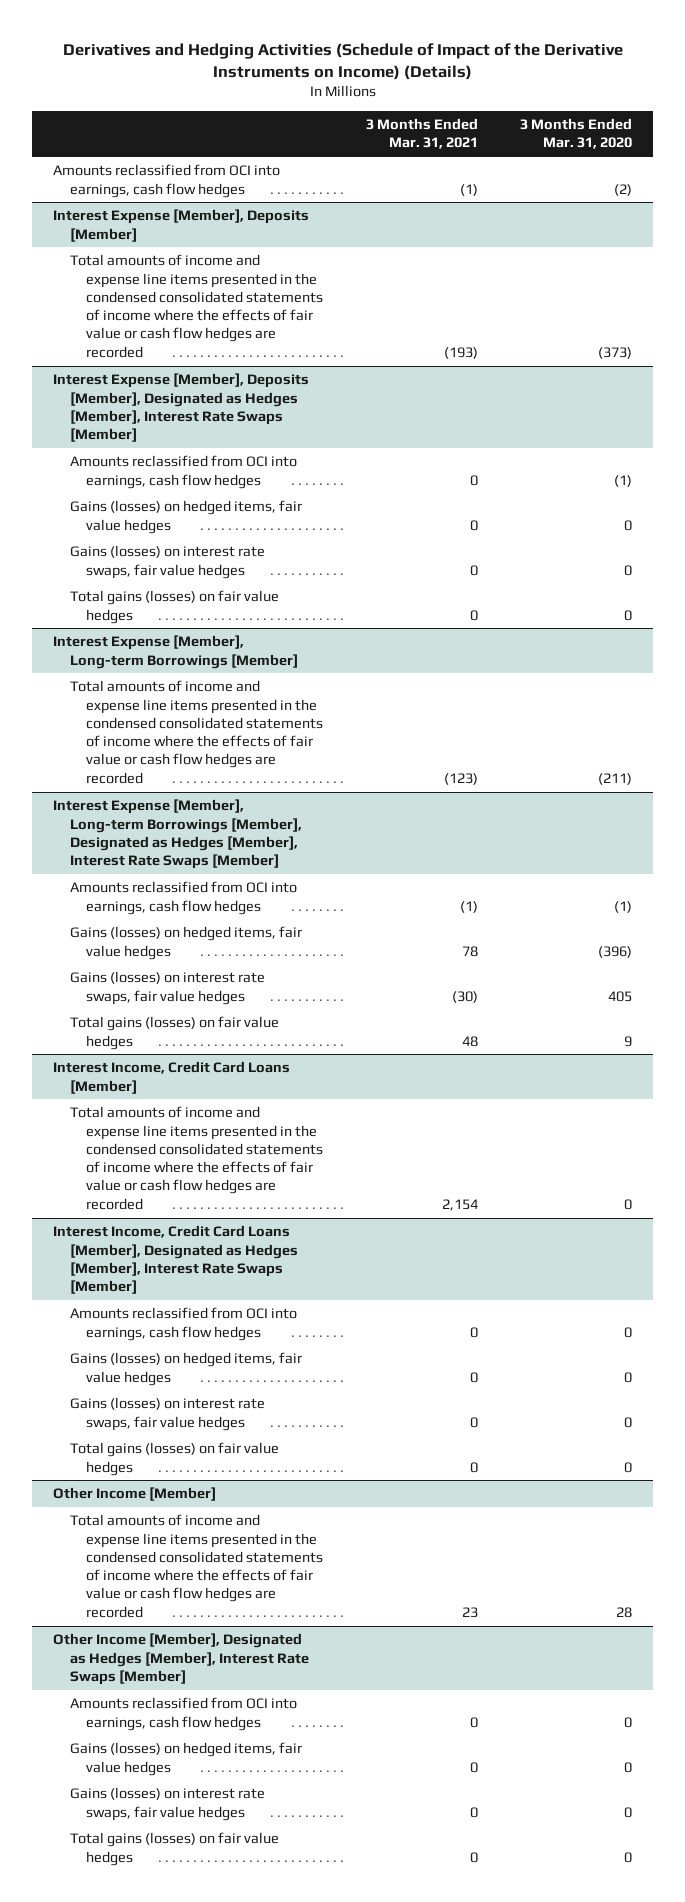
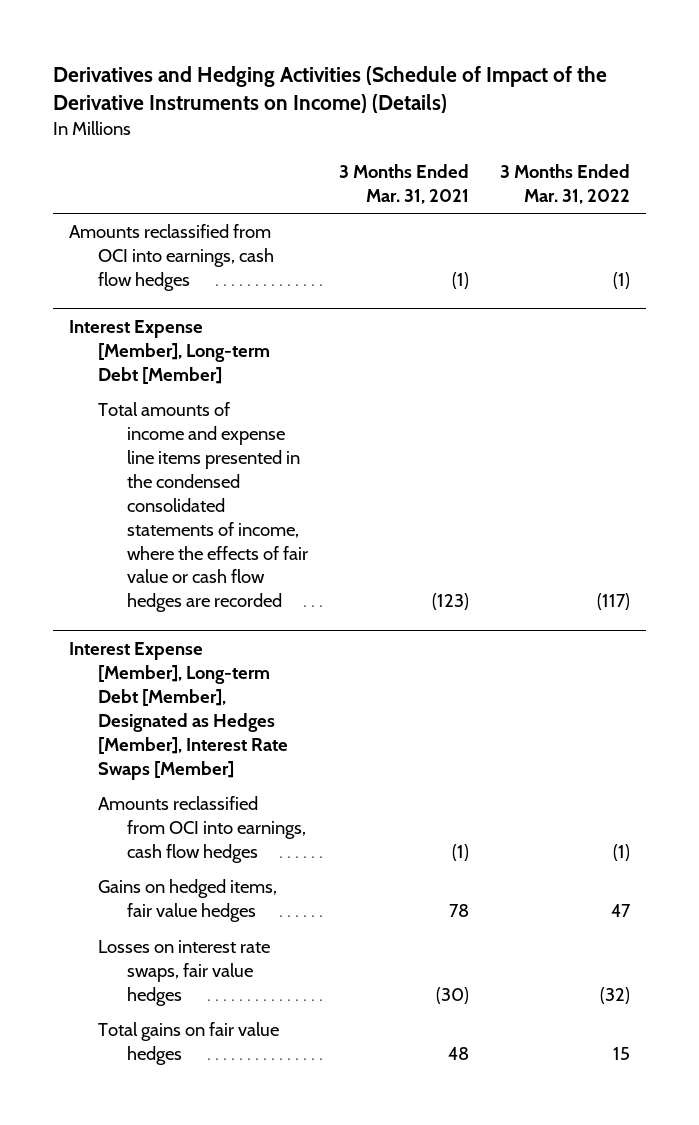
- | 3 Months Ended Mar. 31, 2021 | 3 Months Ended Mar. 31, 2020
+ | 3 Months Ended Mar. 31, 2021 | 3 Months Ended Mar. 31, 2022
- Interest Expense [Member], Deposits [Member]
- Total amounts of income and expense line items presented in the condensed consolidated statements of income where the effects of fair value or cash flow hedges are recorded | (193) | (373)
- Interest Expense [Member], Deposits [Member], Designated as Hedges [Member], Interest Rate Swaps [Member]
- Amounts reclassified from OCI into earnings, cash flow hedges | 0 | (1)
- Gains (losses) on hedged items, fair value hedges | 0 | 0
- Gains (losses) on interest rate swaps, fair value hedges | 0 | 0
- Total gains (losses) on fair value hedges | 0 | 0
- Interest Expense [Member], Long-term Borrowings [Member]
- Total amounts of income and expense line items presented in the condensed consolidated statements of income where the effects of fair value or cash flow hedges are recorded | (123) | (211)
- Interest Expense [Member], Long-term Borrowings [Member], Designated as Hedges [Member], Interest Rate Swaps [Member]
+ Interest Expense [Member], Long-term Debt [Member]
+ Total amounts of income and expense line items presented in the condensed consolidated statements of income, where the effects of fair value or cash flow hedges are recorded | (123) | (117)
+ Interest Expense [Member], Long-term Debt [Member], Designated as Hedges [Member], Interest Rate Swaps [Member]
- Gains (losses) on hedged items, fair value hedges | 78 | (396)
- Gains (losses) on interest rate swaps, fair value hedges | (30) | 405
- Total gains (losses) on fair value hedges | 48 | 9
- Interest Income, Credit Card Loans [Member]
- Total amounts of income and expense line items presented in the condensed consolidated statements of income where the effects of fair value or cash flow hedges are recorded | 2,154 | 0
- Interest Income, Credit Card Loans [Member], Designated as Hedges [Member], Interest Rate Swaps [Member]
- Amounts reclassified from OCI into earnings, cash flow hedges | 0 | 0
- Gains (losses) on hedged items, fair value hedges | 0 | 0
- Gains (losses) on interest rate swaps, fair value hedges | 0 | 0
- Total gains (losses) on fair value hedges | 0 | 0
- Other Income [Member]
- Total amounts of income and expense line items presented in the condensed consolidated statements of income where the effects of fair value or cash flow hedges are recorded | 23 | 28
- Other Income [Member], Designated as Hedges [Member], Interest Rate Swaps [Member]
- Amounts reclassified from OCI into earnings, cash flow hedges | 0 | 0
- Gains (losses) on hedged items, fair value hedges | 0 | 0
- Gains (losses) on interest rate swaps, fair value hedges | 0 | 0
- Total gains (losses) on fair value hedges | 0 | 0
+ Gains on hedged items, fair value hedges | 78 | 47
+ Losses on interest rate swaps, fair value hedges | (30) | (32)
+ Total gains on fair value hedges | 48 | 15

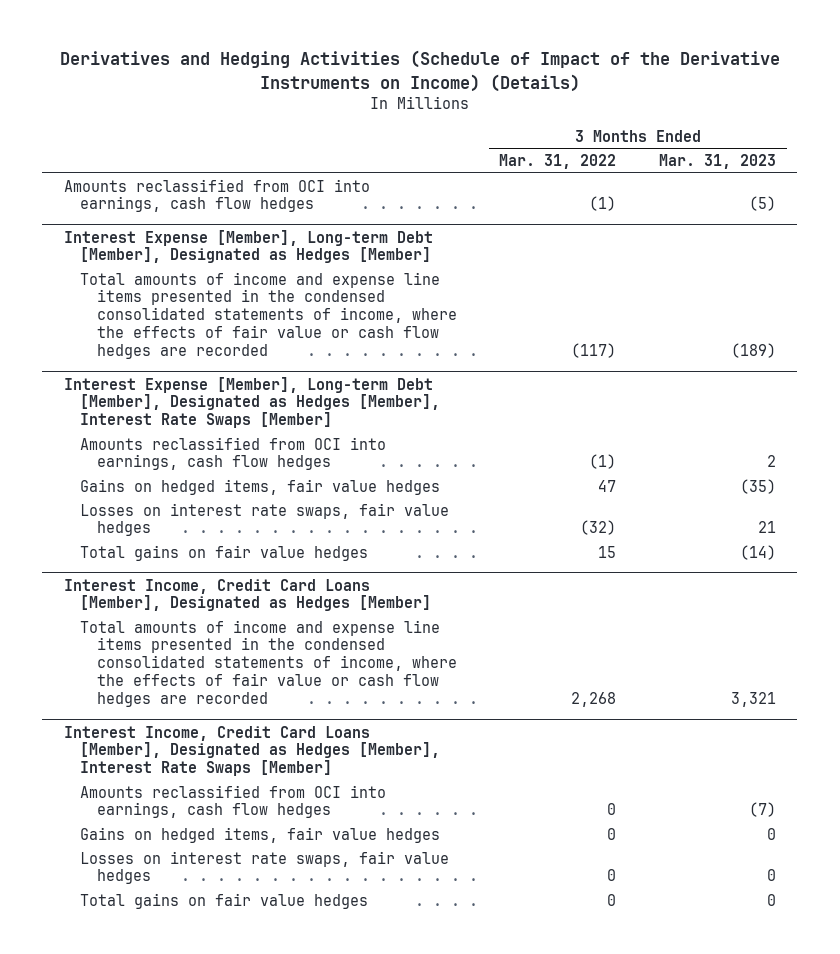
- | 3 Months Ended Mar. 31, 2021 | 3 Months Ended Mar. 31, 2022
+ | 3 Months Ended Mar. 31, 2022 | 3 Months Ended Mar. 31, 2023
- Interest Expense [Member], Long-term Debt [Member]
+ Interest Expense [Member], Long-term Debt [Member], Designated as Hedges [Member]
+ Interest Income, Credit Card Loans [Member], Designated as Hedges [Member]
+ Total amounts of income and expense line items presented in the condensed consolidated statements of income, where the effects of fair value or cash flow hedges are recorded | 2,268 | 3,321
+ Interest Income, Credit Card Loans [Member], Designated as Hedges [Member], Interest Rate Swaps [Member]
+ Amounts reclassified from OCI into earnings, cash flow hedges | 0 | (7)
+ Gains on hedged items, fair value hedges | 0 | 0
+ Losses on interest rate swaps, fair value hedges | 0 | 0
+ Total gains on fair value hedges | 0 | 0

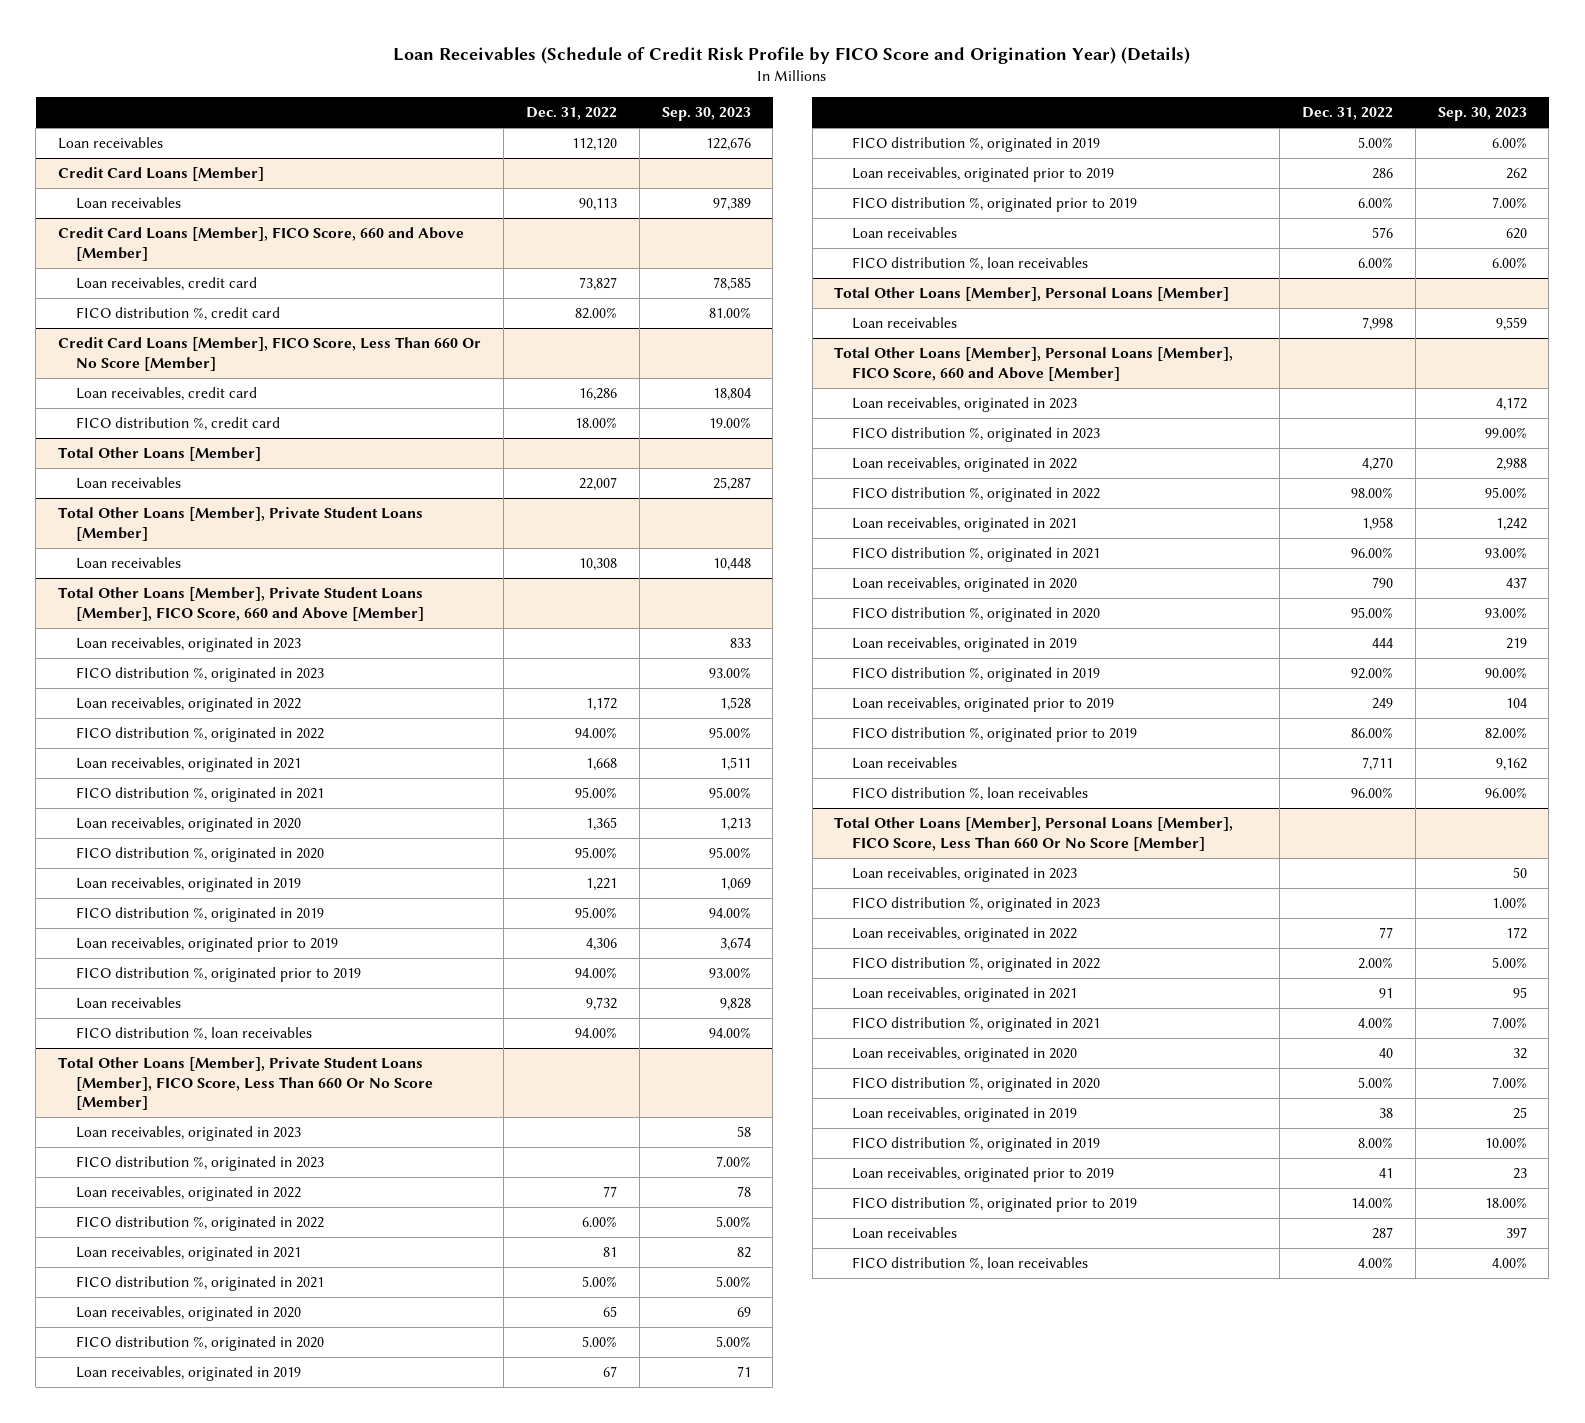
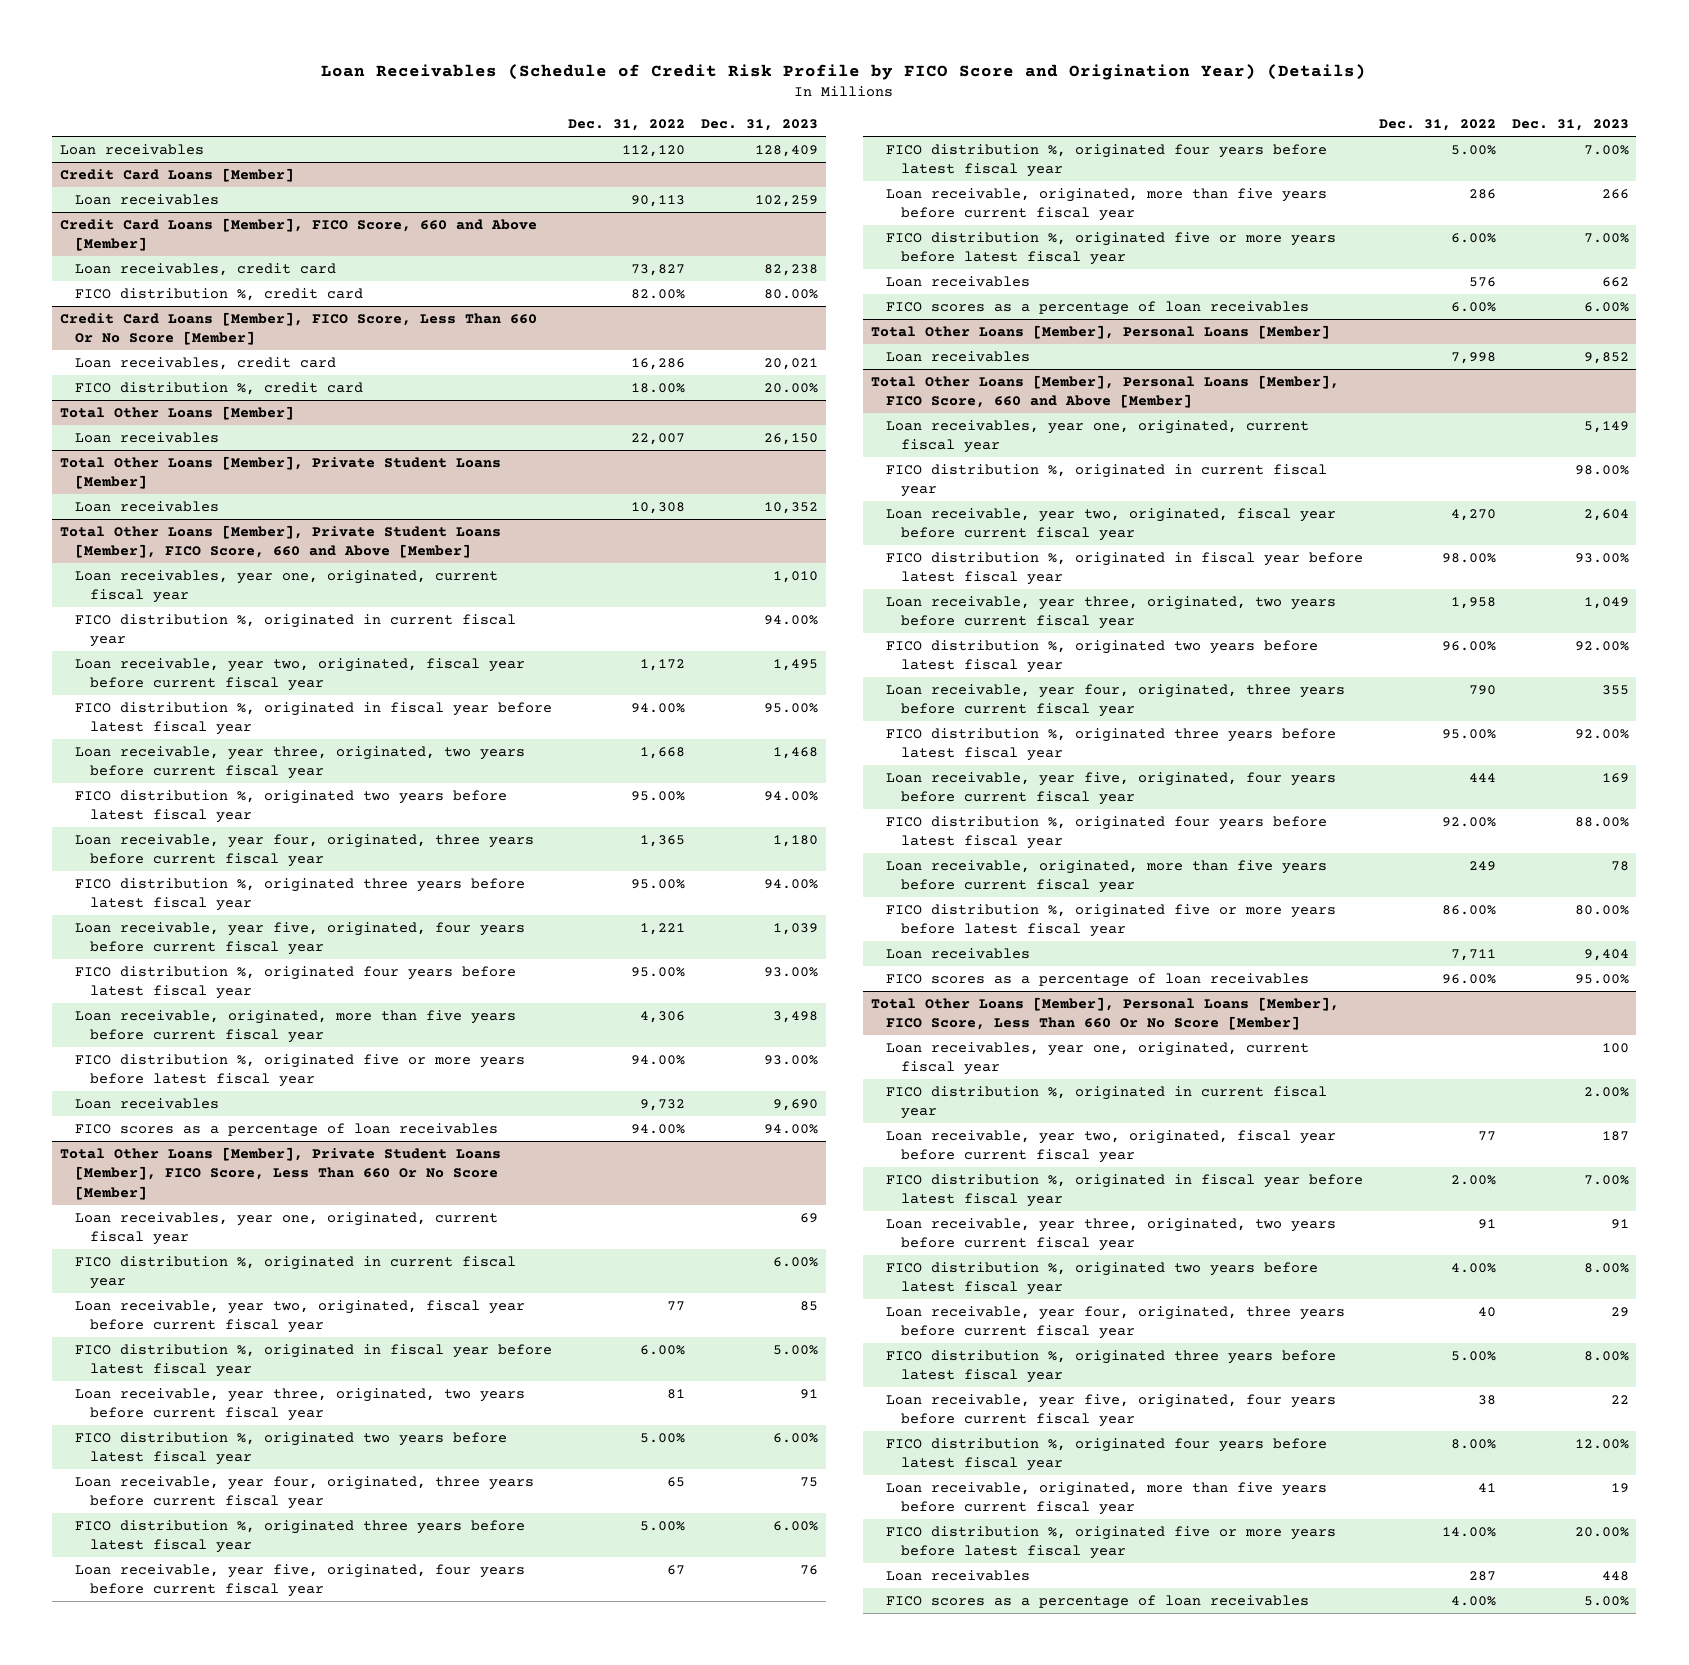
- | Dec. 31, 2022 | Sep. 30, 2023
+ | Dec. 31, 2022 | Dec. 31, 2023
@ Total Other Loans [Member], Private Student Loans [Member], FICO Score, 660 and Above [Member]
- Loan receivables, originated in 2023 | | 833
- FICO distribution %, originated in 2023 | | 93.00%
- Loan receivables, originated in 2022 | 1,172 | 1,528
- FICO distribution %, originated in 2022 | 94.00% | 95.00%
- Loan receivables, originated in 2021 | 1,668 | 1,511
- FICO distribution %, originated in 2021 | 95.00% | 95.00%
- Loan receivables, originated in 2020 | 1,365 | 1,213
- FICO distribution %, originated in 2020 | 95.00% | 95.00%
- Loan receivables, originated in 2019 | 1,221 | 1,069
- FICO distribution %, originated in 2019 | 95.00% | 94.00%
- Loan receivables, originated prior to 2019 | 4,306 | 3,674
- FICO distribution %, originated prior to 2019 | 94.00% | 93.00%
+ Loan receivables, year one, originated, current fiscal year | | 1,010
+ FICO distribution %, originated in current fiscal year | | 94.00%
+ Loan receivable, year two, originated, fiscal year before current fiscal year | 1,172 | 1,495
+ FICO distribution %, originated in fiscal year before latest fiscal year | 94.00% | 95.00%
+ Loan receivable, year three, originated, two years before current fiscal year | 1,668 | 1,468
+ FICO distribution %, originated two years before latest fiscal year | 95.00% | 94.00%
+ Loan receivable, year four, originated, three years before current fiscal year | 1,365 | 1,180
+ FICO distribution %, originated three years before latest fiscal year | 95.00% | 94.00%
+ Loan receivable, year five, originated, four years before current fiscal year | 1,221 | 1,039
+ FICO distribution %, originated four years before latest fiscal year | 95.00% | 93.00%
+ Loan receivable, originated, more than five years before current fiscal year | 4,306 | 3,498
+ FICO distribution %, originated five or more years before latest fiscal year | 94.00% | 93.00%
- FICO distribution %, loan receivables | 94.00% | 94.00%
+ FICO scores as a percentage of loan receivables | 94.00% | 94.00%
@ Total Other Loans [Member], Private Student Loans [Member], FICO Score, Less Than 660 Or No Score [Member]
- Loan receivables, originated in 2023 | | 58
- FICO distribution %, originated in 2023 | | 7.00%
- Loan receivables, originated in 2022 | 77 | 78
- FICO distribution %, originated in 2022 | 6.00% | 5.00%
- Loan receivables, originated in 2021 | 81 | 82
- FICO distribution %, originated in 2021 | 5.00% | 5.00%
- Loan receivables, originated in 2020 | 65 | 69
- FICO distribution %, originated in 2020 | 5.00% | 5.00%
- Loan receivables, originated in 2019 | 67 | 71
- FICO distribution %, originated in 2019 | 5.00% | 6.00%
- Loan receivables, originated prior to 2019 | 286 | 262
- FICO distribution %, originated prior to 2019 | 6.00% | 7.00%
+ Loan receivables, year one, originated, current fiscal year | | 69
+ FICO distribution %, originated in current fiscal year | | 6.00%
+ Loan receivable, year two, originated, fiscal year before current fiscal year | 77 | 85
+ FICO distribution %, originated in fiscal year before latest fiscal year | 6.00% | 5.00%
+ Loan receivable, year three, originated, two years before current fiscal year | 81 | 91
+ FICO distribution %, originated two years before latest fiscal year | 5.00% | 6.00%
+ Loan receivable, year four, originated, three years before current fiscal year | 65 | 75
+ FICO distribution %, originated three years before latest fiscal year | 5.00% | 6.00%
+ Loan receivable, year five, originated, four years before current fiscal year | 67 | 76
+ FICO distribution %, originated four years before latest fiscal year | 5.00% | 7.00%
+ Loan receivable, originated, more than five years before current fiscal year | 286 | 266
+ FICO distribution %, originated five or more years before latest fiscal year | 6.00% | 7.00%
- FICO distribution %, loan receivables | 6.00% | 6.00%
+ FICO scores as a percentage of loan receivables | 6.00% | 6.00%
@ Total Other Loans [Member], Personal Loans [Member], FICO Score, 660 and Above [Member]
- Loan receivables, originated in 2023 | | 4,172
- FICO distribution %, originated in 2023 | | 99.00%
- Loan receivables, originated in 2022 | 4,270 | 2,988
- FICO distribution %, originated in 2022 | 98.00% | 95.00%
- Loan receivables, originated in 2021 | 1,958 | 1,242
- FICO distribution %, originated in 2021 | 96.00% | 93.00%
- Loan receivables, originated in 2020 | 790 | 437
- FICO distribution %, originated in 2020 | 95.00% | 93.00%
- Loan receivables, originated in 2019 | 444 | 219
- FICO distribution %, originated in 2019 | 92.00% | 90.00%
- Loan receivables, originated prior to 2019 | 249 | 104
- FICO distribution %, originated prior to 2019 | 86.00% | 82.00%
+ Loan receivables, year one, originated, current fiscal year | | 5,149
+ FICO distribution %, originated in current fiscal year | | 98.00%
+ Loan receivable, year two, originated, fiscal year before current fiscal year | 4,270 | 2,604
+ FICO distribution %, originated in fiscal year before latest fiscal year | 98.00% | 93.00%
+ Loan receivable, year three, originated, two years before current fiscal year | 1,958 | 1,049
+ FICO distribution %, originated two years before latest fiscal year | 96.00% | 92.00%
+ Loan receivable, year four, originated, three years before current fiscal year | 790 | 355
+ FICO distribution %, originated three years before latest fiscal year | 95.00% | 92.00%
+ Loan receivable, year five, originated, four years before current fiscal year | 444 | 169
+ FICO distribution %, originated four years before latest fiscal year | 92.00% | 88.00%
+ Loan receivable, originated, more than five years before current fiscal year | 249 | 78
+ FICO distribution %, originated five or more years before latest fiscal year | 86.00% | 80.00%
- FICO distribution %, loan receivables | 96.00% | 96.00%
+ FICO scores as a percentage of loan receivables | 96.00% | 95.00%
@ Total Other Loans [Member], Personal Loans [Member], FICO Score, Less Than 660 Or No Score [Member]
- Loan receivables, originated in 2023 | | 50
- FICO distribution %, originated in 2023 | | 1.00%
- Loan receivables, originated in 2022 | 77 | 172
- FICO distribution %, originated in 2022 | 2.00% | 5.00%
- Loan receivables, originated in 2021 | 91 | 95
- FICO distribution %, originated in 2021 | 4.00% | 7.00%
- Loan receivables, originated in 2020 | 40 | 32
- FICO distribution %, originated in 2020 | 5.00% | 7.00%
- Loan receivables, originated in 2019 | 38 | 25
- FICO distribution %, originated in 2019 | 8.00% | 10.00%
- Loan receivables, originated prior to 2019 | 41 | 23
- FICO distribution %, originated prior to 2019 | 14.00% | 18.00%
+ Loan receivables, year one, originated, current fiscal year | | 100
+ FICO distribution %, originated in current fiscal year | | 2.00%
+ Loan receivable, year two, originated, fiscal year before current fiscal year | 77 | 187
+ FICO distribution %, originated in fiscal year before latest fiscal year | 2.00% | 7.00%
+ Loan receivable, year three, originated, two years before current fiscal year | 91 | 91
+ FICO distribution %, originated two years before latest fiscal year | 4.00% | 8.00%
+ Loan receivable, year four, originated, three years before current fiscal year | 40 | 29
+ FICO distribution %, originated three years before latest fiscal year | 5.00% | 8.00%
+ Loan receivable, year five, originated, four years before current fiscal year | 38 | 22
+ FICO distribution %, originated four years before latest fiscal year | 8.00% | 12.00%
+ Loan receivable, originated, more than five years before current fiscal year | 41 | 19
+ FICO distribution %, originated five or more years before latest fiscal year | 14.00% | 20.00%
- FICO distribution %, loan receivables | 4.00% | 4.00%
+ FICO scores as a percentage of loan receivables | 4.00% | 5.00%

